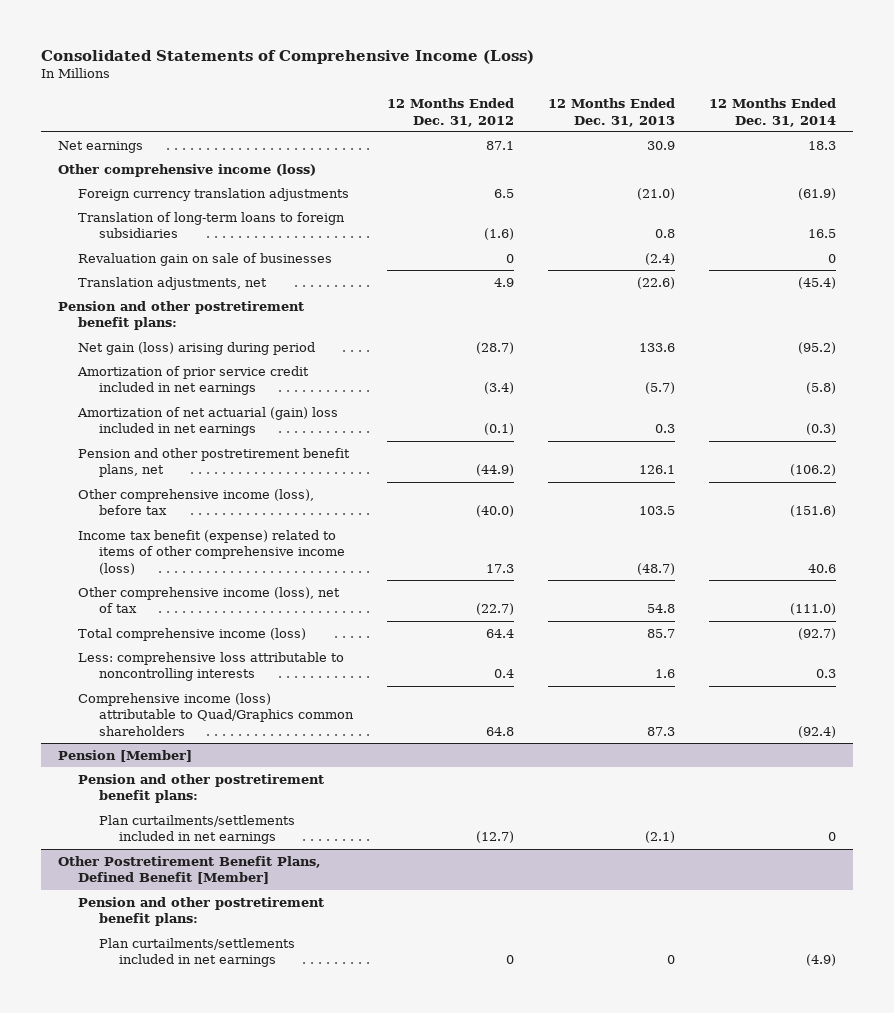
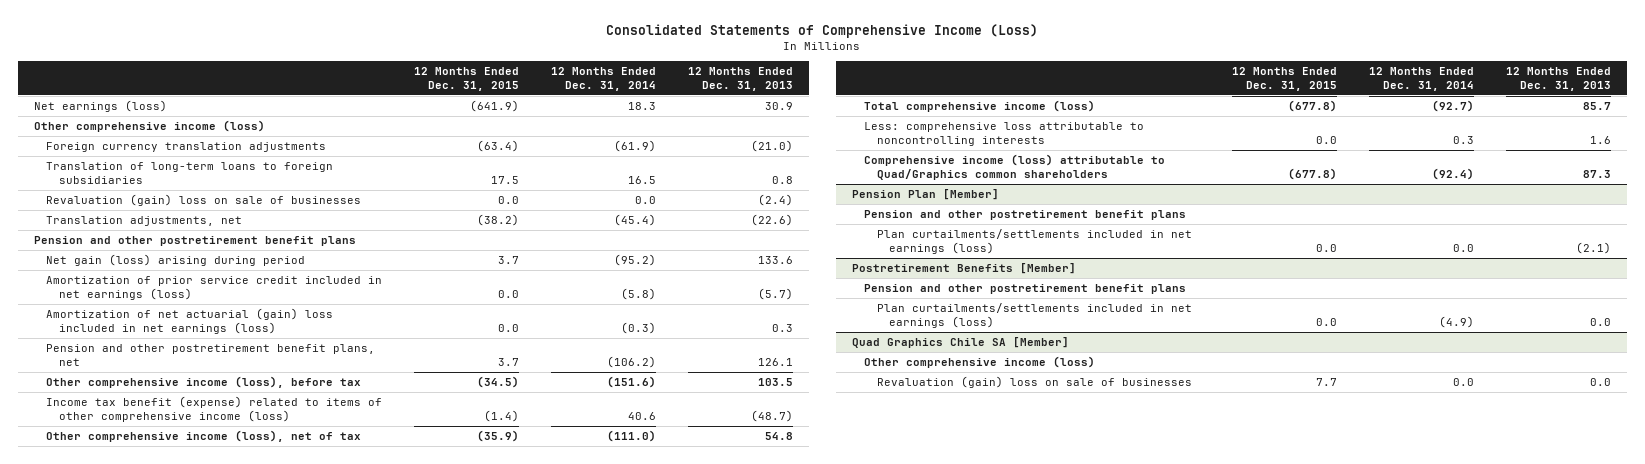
- | 12 Months Ended Dec. 31, 2012 | 12 Months Ended Dec. 31, 2013 | 12 Months Ended Dec. 31, 2014
+ | 12 Months Ended Dec. 31, 2015 | 12 Months Ended Dec. 31, 2014 | 12 Months Ended Dec. 31, 2013
- Net earnings | 87.1 | 30.9 | 18.3
+ Net earnings (loss) | (641.9) | 18.3 | 30.9
- Revaluation gain on sale of businesses | 0 | (2.4) | 0
+ Revaluation (gain) loss on sale of businesses | 0.0 | 0.0 | (2.4)
- Pension and other postretirement benefit plans:
+ Pension and other postretirement benefit plans
- Amortization of prior service credit included in net earnings | (3.4) | (5.7) | (5.8)
- Amortization of net actuarial (gain) loss included in net earnings | (0.1) | 0.3 | (0.3)
+ Amortization of prior service credit included in net earnings (loss) | 0.0 | (5.8) | (5.7)
+ Amortization of net actuarial (gain) loss included in net earnings (loss) | 0.0 | (0.3) | 0.3
- Pension [Member]
- Pension and other postretirement benefit plans:
- Plan curtailments/settlements included in net earnings | (12.7) | (2.1) | 0
- Other Postretirement Benefit Plans, Defined Benefit [Member]
- Pension and other postretirement benefit plans:
- Plan curtailments/settlements included in net earnings | 0 | 0 | (4.9)
+ Pension Plan [Member]
+ Pension and other postretirement benefit plans
+ Plan curtailments/settlements included in net earnings (loss) | 0.0 | 0.0 | (2.1)
+ Postretirement Benefits [Member]
+ Pension and other postretirement benefit plans
+ Plan curtailments/settlements included in net earnings (loss) | 0.0 | (4.9) | 0.0
+ Quad Graphics Chile SA [Member]
+ Other comprehensive income (loss)
+ Revaluation (gain) loss on sale of businesses | 7.7 | 0.0 | 0.0

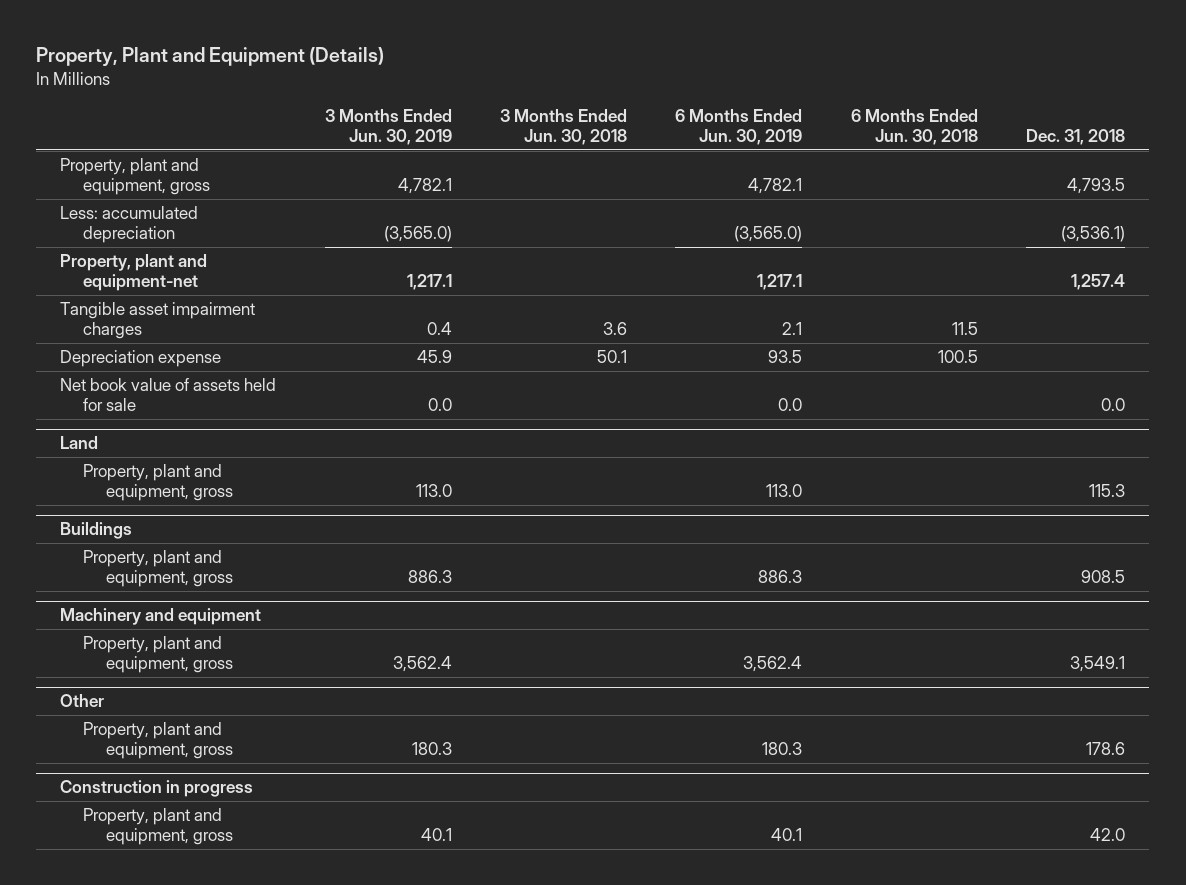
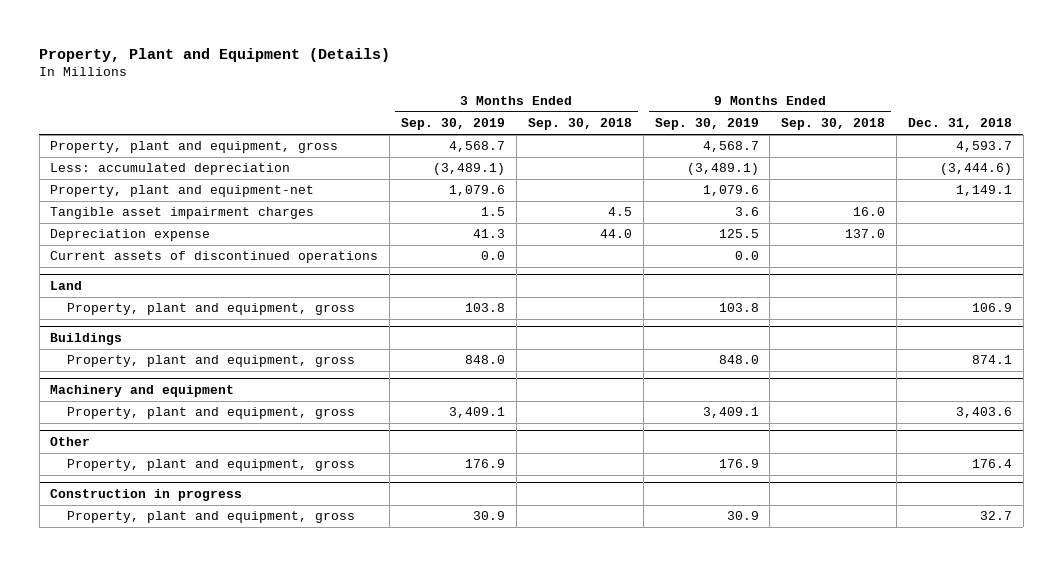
- | 3 Months Ended Jun. 30, 2019 | 3 Months Ended Jun. 30, 2018 | 6 Months Ended Jun. 30, 2019 | 6 Months Ended Jun. 30, 2018 | Dec. 31, 2018
+ | 3 Months Ended Sep. 30, 2019 | 3 Months Ended Sep. 30, 2018 | 9 Months Ended Sep. 30, 2019 | 9 Months Ended Sep. 30, 2018 | Dec. 31, 2018
- Property, plant and equipment, gross | 4,782.1 | | 4,782.1 | | 4,793.5
- Less: accumulated depreciation | (3,565.0) | | (3,565.0) | | (3,536.1)
- Property, plant and equipment-net | 1,217.1 | | 1,217.1 | | 1,257.4
+ Property, plant and equipment, gross | 4,568.7 | | 4,568.7 | | 4,593.7
+ Less: accumulated depreciation | (3,489.1) | | (3,489.1) | | (3,444.6)
+ Property, plant and equipment-net | 1,079.6 | | 1,079.6 | | 1,149.1
- Net book value of assets held for sale | 0.0 | | 0.0 | | 0.0
+ Current assets of discontinued operations | 0.0 | | 0.0 | |
@ Land
- Property, plant and equipment, gross | 113.0 | | 113.0 | | 115.3
+ Property, plant and equipment, gross | 103.8 | | 103.8 | | 106.9
@ Buildings
- Property, plant and equipment, gross | 886.3 | | 886.3 | | 908.5
+ Property, plant and equipment, gross | 848.0 | | 848.0 | | 874.1
@ Machinery and equipment
- Property, plant and equipment, gross | 3,562.4 | | 3,562.4 | | 3,549.1
+ Property, plant and equipment, gross | 3,409.1 | | 3,409.1 | | 3,403.6
@ Other
- Property, plant and equipment, gross | 180.3 | | 180.3 | | 178.6
+ Property, plant and equipment, gross | 176.9 | | 176.9 | | 176.4
@ Construction in progress
- Property, plant and equipment, gross | 40.1 | | 40.1 | | 42.0
+ Property, plant and equipment, gross | 30.9 | | 30.9 | | 32.7

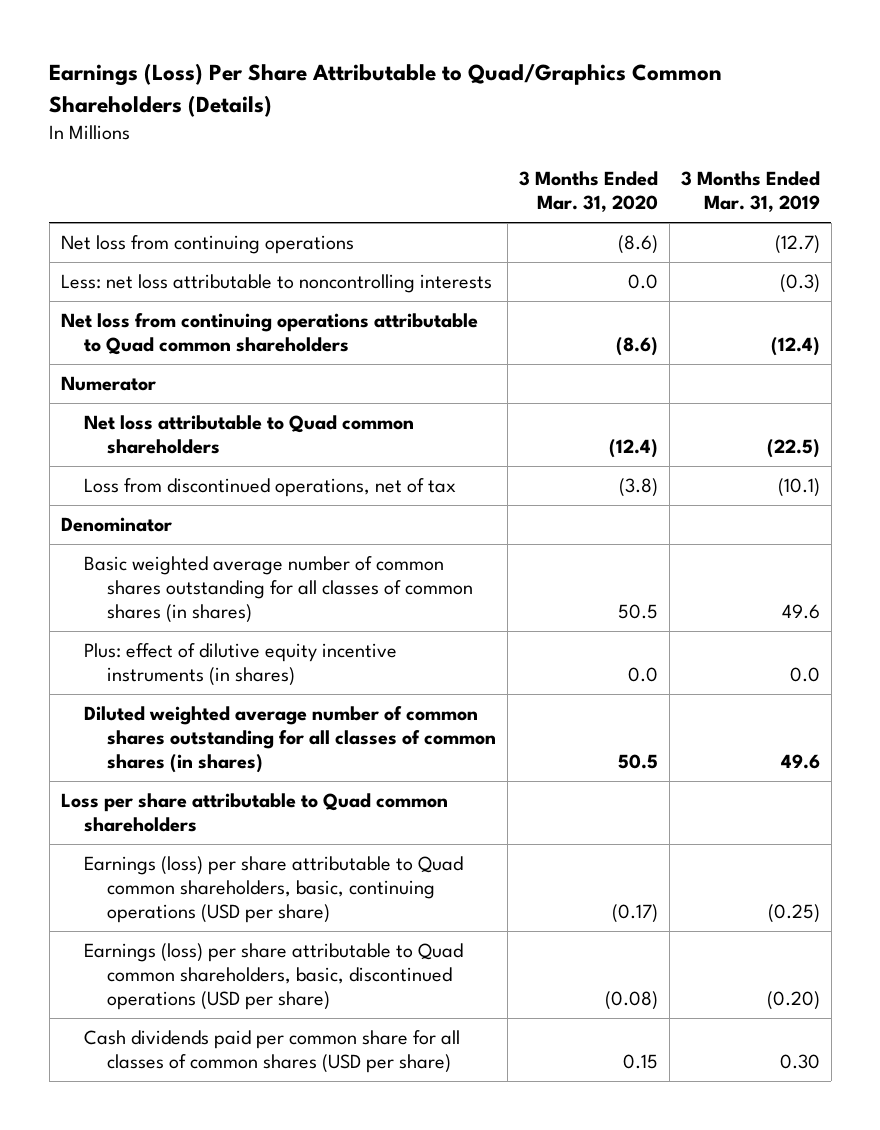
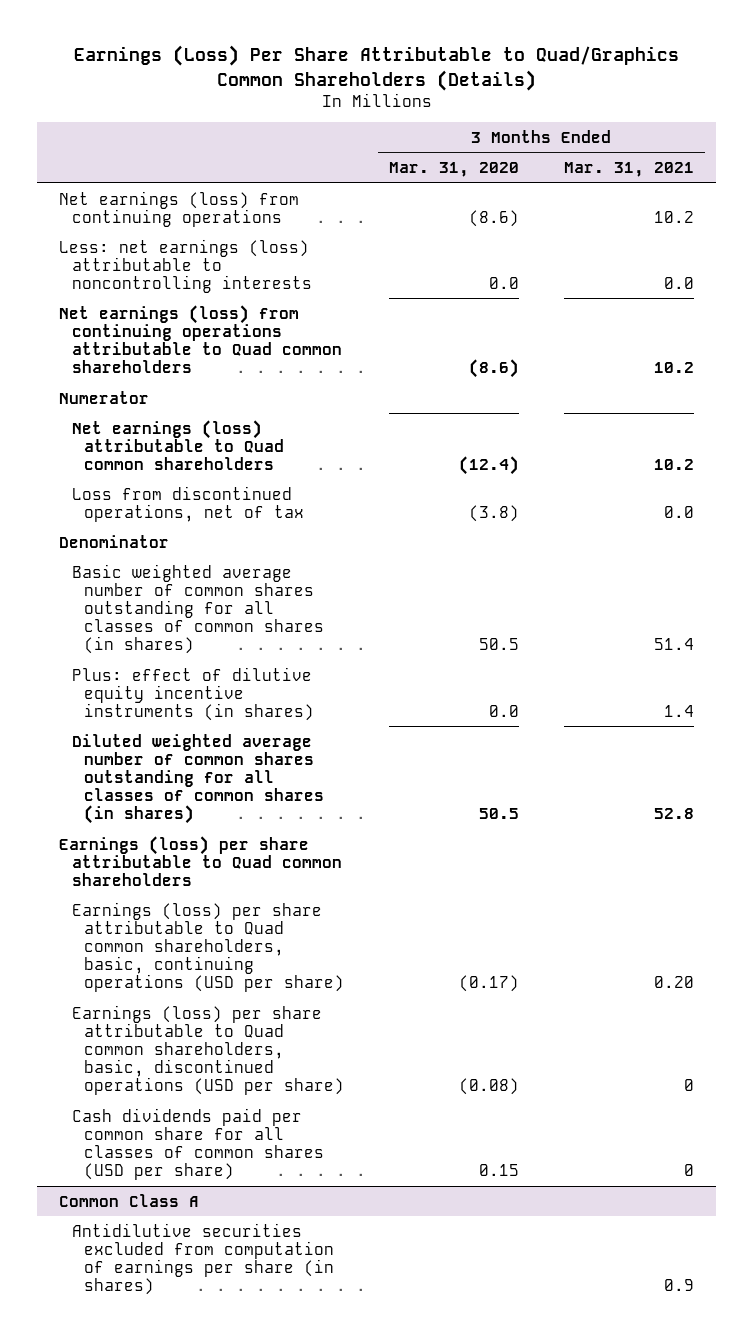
- | 3 Months Ended Mar. 31, 2020 | 3 Months Ended Mar. 31, 2019
+ | 3 Months Ended Mar. 31, 2020 | 3 Months Ended Mar. 31, 2021
- Net loss from continuing operations | (8.6) | (12.7)
- Less: net loss attributable to noncontrolling interests | 0.0 | (0.3)
- Net loss from continuing operations attributable to Quad common shareholders | (8.6) | (12.4)
+ Net earnings (loss) from continuing operations | (8.6) | 10.2
+ Less: net earnings (loss) attributable to noncontrolling interests | 0.0 | 0.0
+ Net earnings (loss) from continuing operations attributable to Quad common shareholders | (8.6) | 10.2
- Net loss attributable to Quad common shareholders | (12.4) | (22.5)
+ Net earnings (loss) attributable to Quad common shareholders | (12.4) | 10.2
- Loss per share attributable to Quad common shareholders
+ Earnings (loss) per share attributable to Quad common shareholders
+ Common Class A
+ Antidilutive securities excluded from computation of earnings per share (in shares) | | 0.9

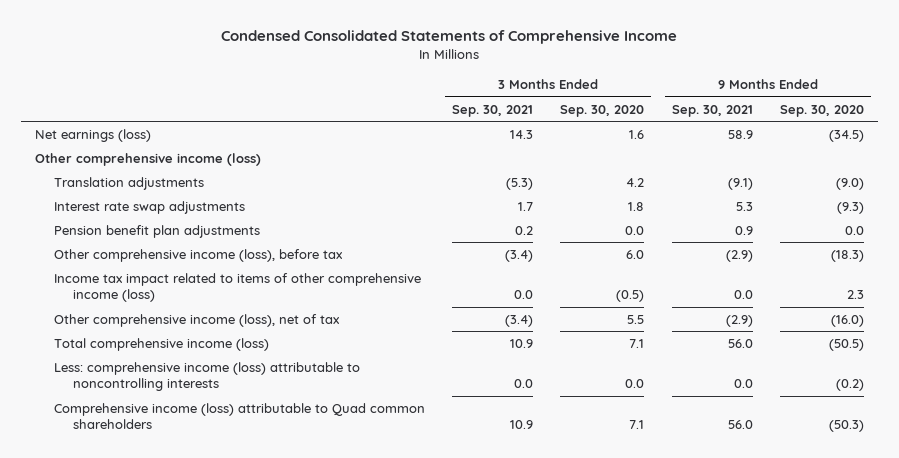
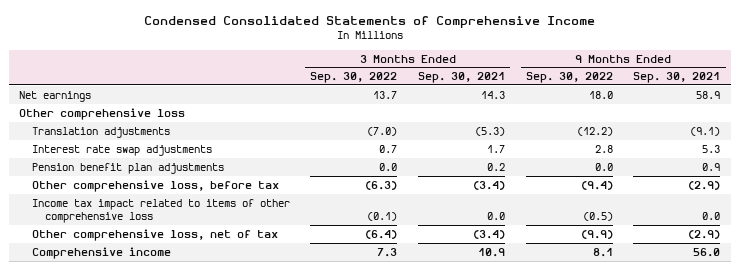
- | 3 Months Ended Sep. 30, 2021 | 3 Months Ended Sep. 30, 2020 | 9 Months Ended Sep. 30, 2021 | 9 Months Ended Sep. 30, 2020
+ | 3 Months Ended Sep. 30, 2022 | 3 Months Ended Sep. 30, 2021 | 9 Months Ended Sep. 30, 2022 | 9 Months Ended Sep. 30, 2021
- Net earnings (loss) | 14.3 | 1.6 | 58.9 | (34.5)
- Other comprehensive income (loss)
+ Net earnings | 13.7 | 14.3 | 18.0 | 58.9
+ Other comprehensive loss
- Other comprehensive income (loss), before tax | (3.4) | 6.0 | (2.9) | (18.3)
- Income tax impact related to items of other comprehensive income (loss) | 0.0 | (0.5) | 0.0 | 2.3
- Other comprehensive income (loss), net of tax | (3.4) | 5.5 | (2.9) | (16.0)
- Total comprehensive income (loss) | 10.9 | 7.1 | 56.0 | (50.5)
- Less: comprehensive income (loss) attributable to noncontrolling interests | 0.0 | 0.0 | 0.0 | (0.2)
- Comprehensive income (loss) attributable to Quad common shareholders | 10.9 | 7.1 | 56.0 | (50.3)
+ Other comprehensive loss, before tax | (6.3) | (3.4) | (9.4) | (2.9)
+ Income tax impact related to items of other comprehensive loss | (0.1) | 0.0 | (0.5) | 0.0
+ Other comprehensive loss, net of tax | (6.4) | (3.4) | (9.9) | (2.9)
+ Comprehensive income | 7.3 | 10.9 | 8.1 | 56.0

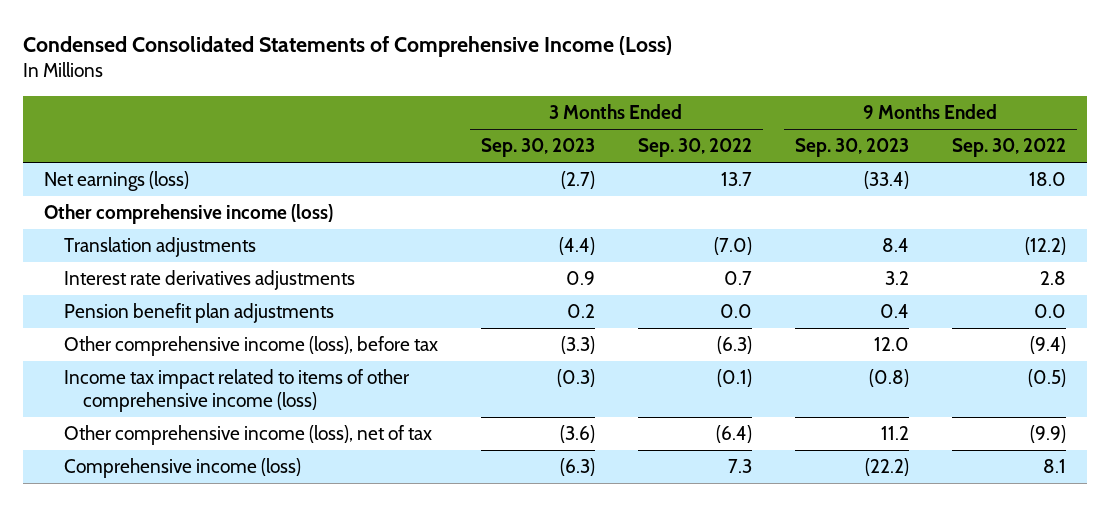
- Condensed Consolidated Statements of Comprehensive Income
+ Condensed Consolidated Statements of Comprehensive Income (Loss)
- | 3 Months Ended Sep. 30, 2022 | 3 Months Ended Sep. 30, 2021 | 9 Months Ended Sep. 30, 2022 | 9 Months Ended Sep. 30, 2021
+ | 3 Months Ended Sep. 30, 2023 | 3 Months Ended Sep. 30, 2022 | 9 Months Ended Sep. 30, 2023 | 9 Months Ended Sep. 30, 2022
- Net earnings | 13.7 | 14.3 | 18.0 | 58.9
- Other comprehensive loss
+ Net earnings (loss) | (2.7) | 13.7 | (33.4) | 18.0
+ Other comprehensive income (loss)
- Interest rate swap adjustments | 0.7 | 1.7 | 2.8 | 5.3
+ Interest rate derivatives adjustments | 0.9 | 0.7 | 3.2 | 2.8
- Other comprehensive loss, before tax | (6.3) | (3.4) | (9.4) | (2.9)
- Income tax impact related to items of other comprehensive loss | (0.1) | 0.0 | (0.5) | 0.0
- Other comprehensive loss, net of tax | (6.4) | (3.4) | (9.9) | (2.9)
- Comprehensive income | 7.3 | 10.9 | 8.1 | 56.0
+ Other comprehensive income (loss), before tax | (3.3) | (6.3) | 12.0 | (9.4)
+ Income tax impact related to items of other comprehensive income (loss) | (0.3) | (0.1) | (0.8) | (0.5)
+ Other comprehensive income (loss), net of tax | (3.6) | (6.4) | 11.2 | (9.9)
+ Comprehensive income (loss) | (6.3) | 7.3 | (22.2) | 8.1

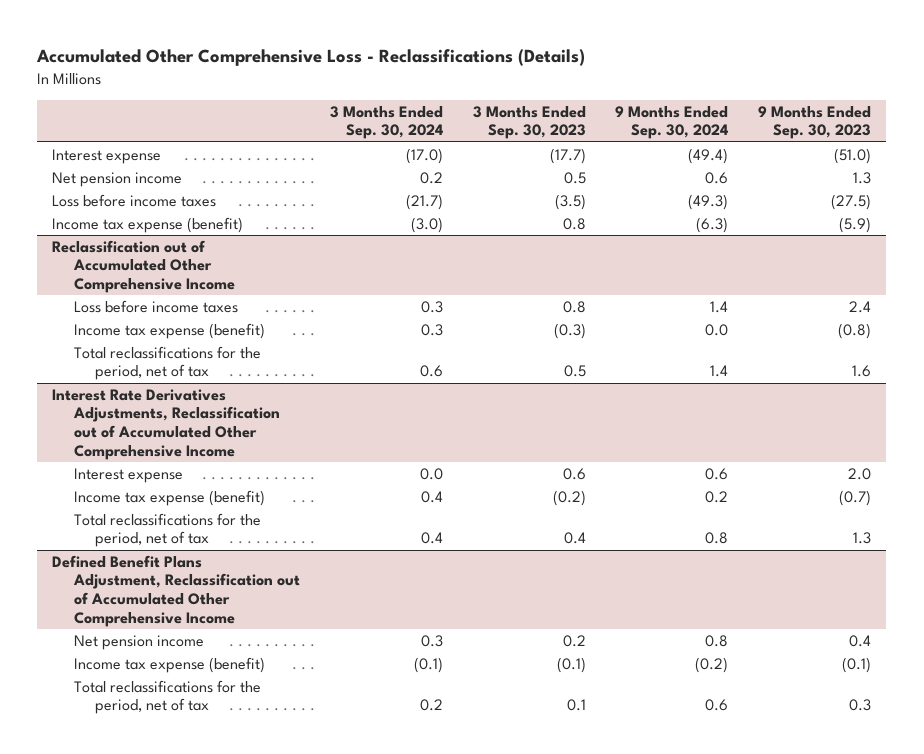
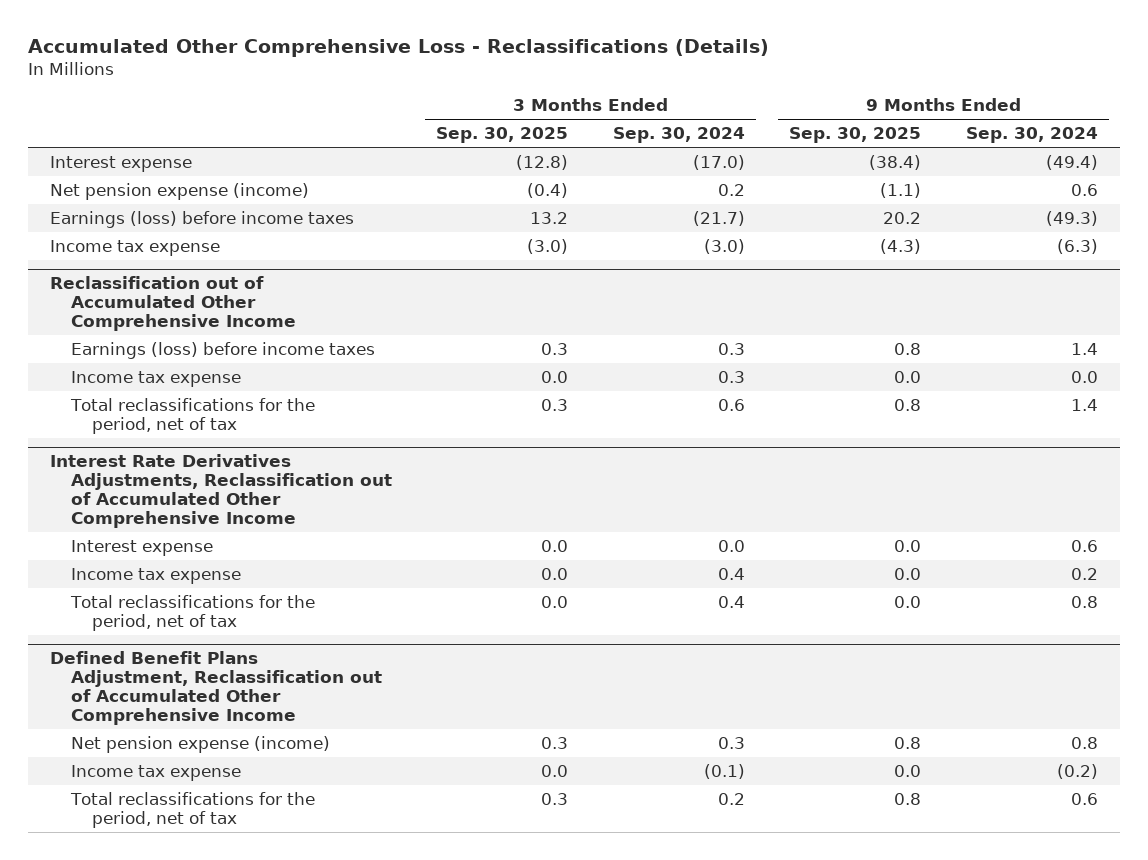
- | 3 Months Ended Sep. 30, 2024 | 3 Months Ended Sep. 30, 2023 | 9 Months Ended Sep. 30, 2024 | 9 Months Ended Sep. 30, 2023
+ | 3 Months Ended Sep. 30, 2025 | 3 Months Ended Sep. 30, 2024 | 9 Months Ended Sep. 30, 2025 | 9 Months Ended Sep. 30, 2024
- Net pension income | 0.2 | 0.5 | 0.6 | 1.3
- Loss before income taxes | (21.7) | (3.5) | (49.3) | (27.5)
- Income tax expense (benefit) | (3.0) | 0.8 | (6.3) | (5.9)
+ Net pension expense (income) | (0.4) | 0.2 | (1.1) | 0.6
+ Earnings (loss) before income taxes | 13.2 | (21.7) | 20.2 | (49.3)
+ Income tax expense | (3.0) | (3.0) | (4.3) | (6.3)
@ Reclassification out of Accumulated Other Comprehensive Income
- Loss before income taxes | 0.3 | 0.8 | 1.4 | 2.4
- Income tax expense (benefit) | 0.3 | (0.3) | 0.0 | (0.8)
+ Earnings (loss) before income taxes | 0.3 | 0.3 | 0.8 | 1.4
+ Income tax expense | 0.0 | 0.3 | 0.0 | 0.0
@ Interest Rate Derivatives Adjustments, Reclassification out of Accumulated Other Comprehensive Income
- Income tax expense (benefit) | 0.4 | (0.2) | 0.2 | (0.7)
+ Income tax expense | 0.0 | 0.4 | 0.0 | 0.2
@ Defined Benefit Plans Adjustment, Reclassification out of Accumulated Other Comprehensive Income
- Net pension income | 0.3 | 0.2 | 0.8 | 0.4
- Income tax expense (benefit) | (0.1) | (0.1) | (0.2) | (0.1)
+ Net pension expense (income) | 0.3 | 0.3 | 0.8 | 0.8
+ Income tax expense | 0.0 | (0.1) | 0.0 | (0.2)

